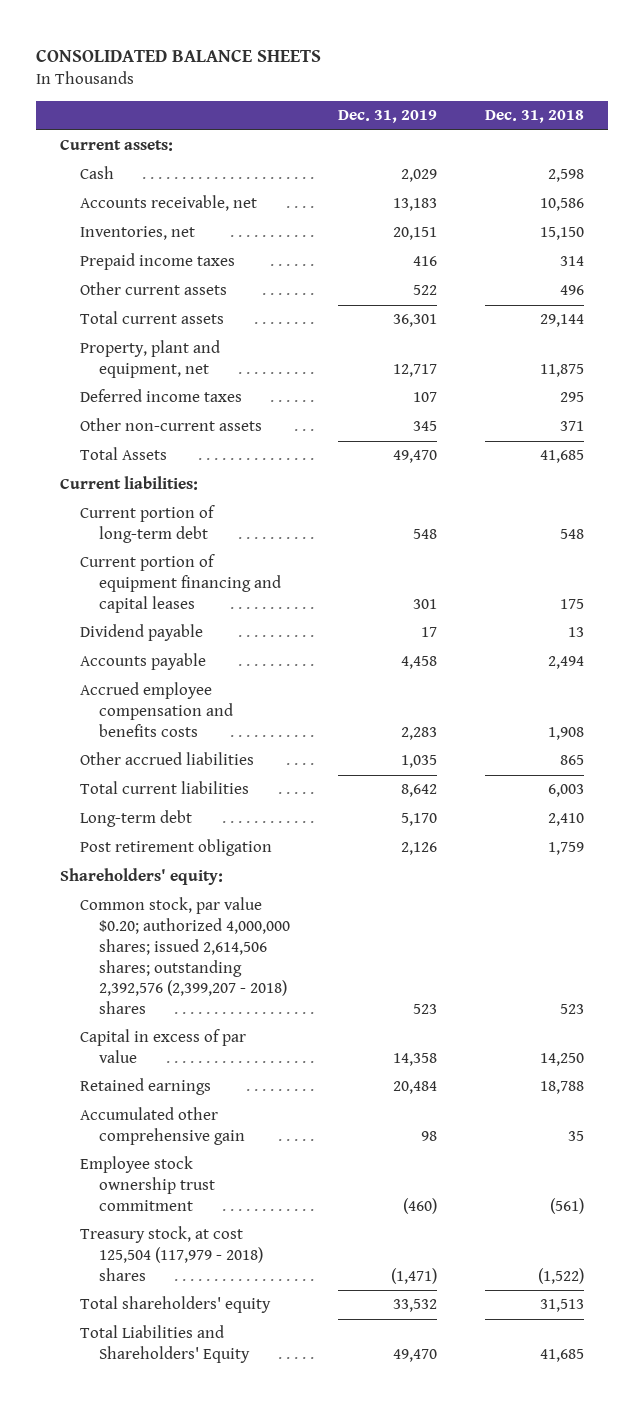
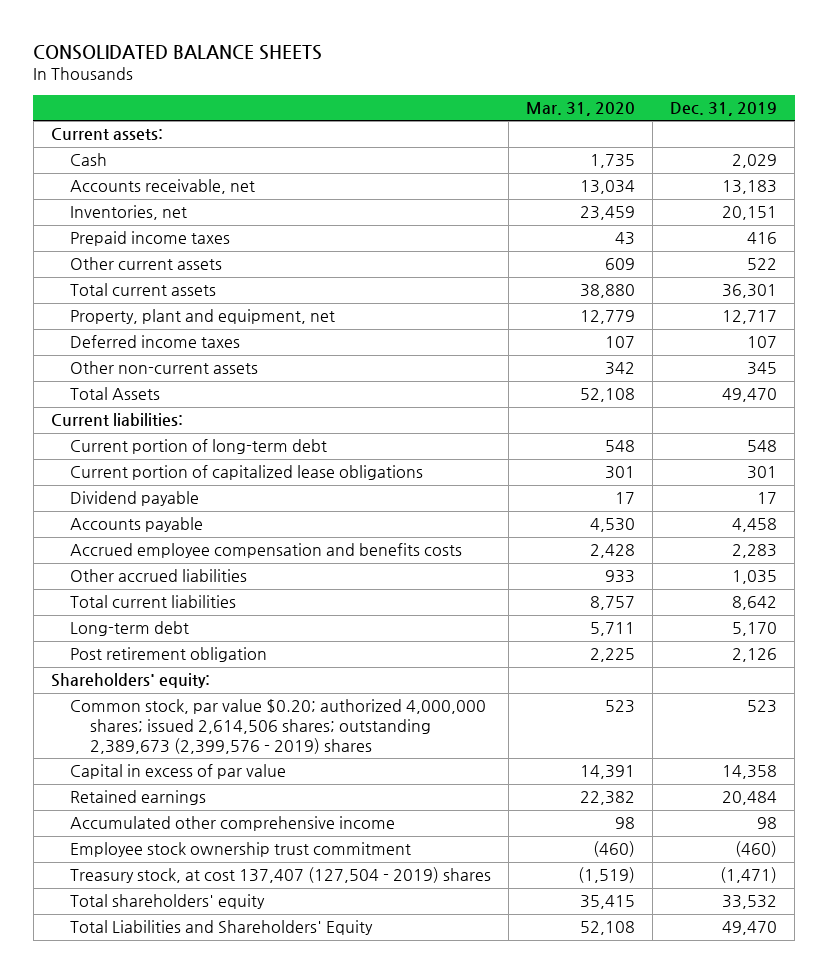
- | Dec. 31, 2019 | Dec. 31, 2018
+ | Mar. 31, 2020 | Dec. 31, 2019
- Current portion of equipment financing and capital leases | 301 | 175
+ Current portion of capitalized lease obligations | 301 | 301
- Common stock, par value $0.20; authorized 4,000,000 shares; issued 2,614,506 shares; outstanding 2,392,576 (2,399,207 - 2018) shares | 523 | 523
+ Common stock, par value $0.20; authorized 4,000,000 shares; issued 2,614,506 shares; outstanding 2,389,673 (2,399,576 - 2019) shares | 523 | 523
- Accumulated other comprehensive gain | 98 | 35
+ Accumulated other comprehensive income | 98 | 98
- Treasury stock, at cost 125,504 (117,979 - 2018) shares | (1,471) | (1,522)
+ Treasury stock, at cost 137,407 (127,504 - 2019) shares | (1,519) | (1,471)

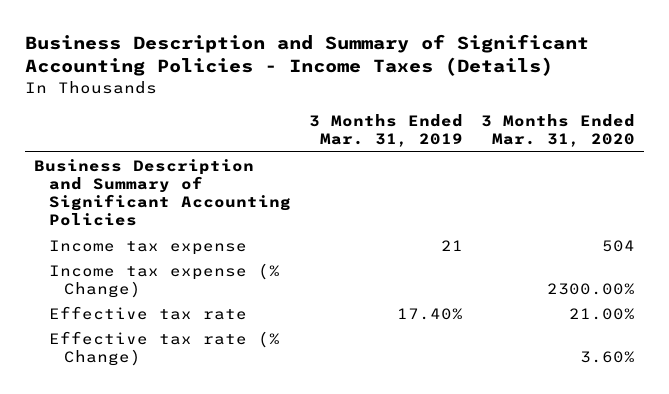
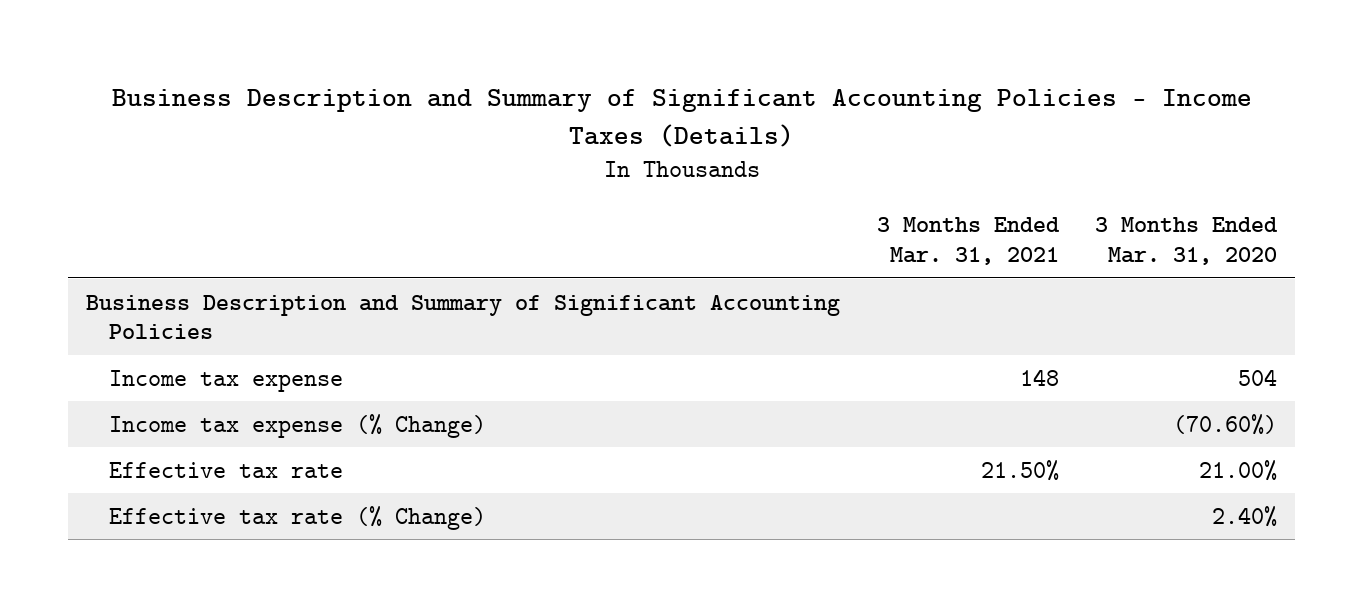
- | 3 Months Ended Mar. 31, 2019 | 3 Months Ended Mar. 31, 2020
+ | 3 Months Ended Mar. 31, 2021 | 3 Months Ended Mar. 31, 2020
- Income tax expense (% Change) | | 2300.00%
+ Income tax expense (% Change) | | (70.60%)
- Effective tax rate (% Change) | | 3.60%
+ Effective tax rate (% Change) | | 2.40%

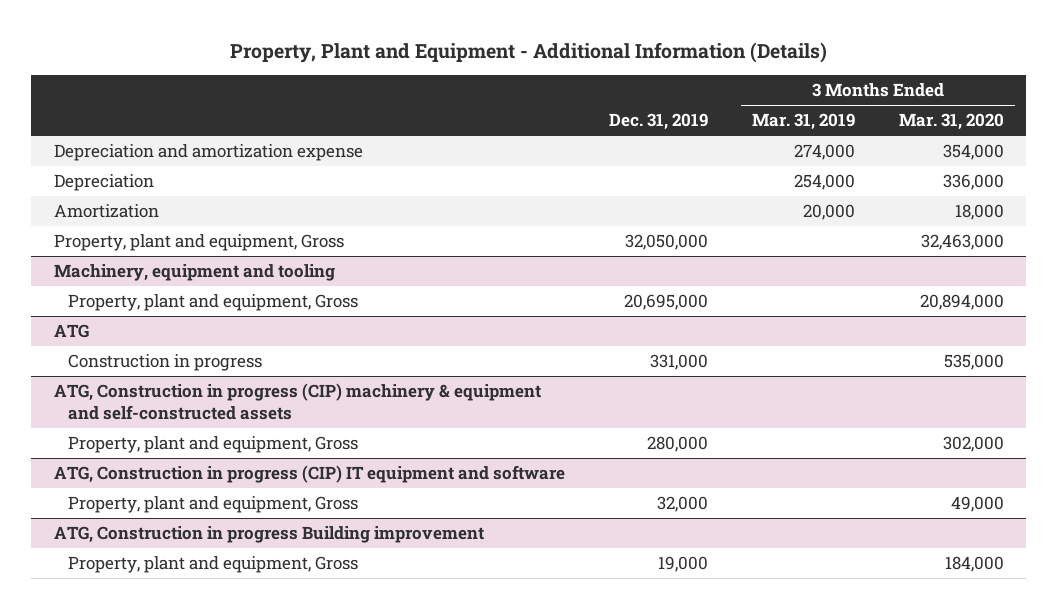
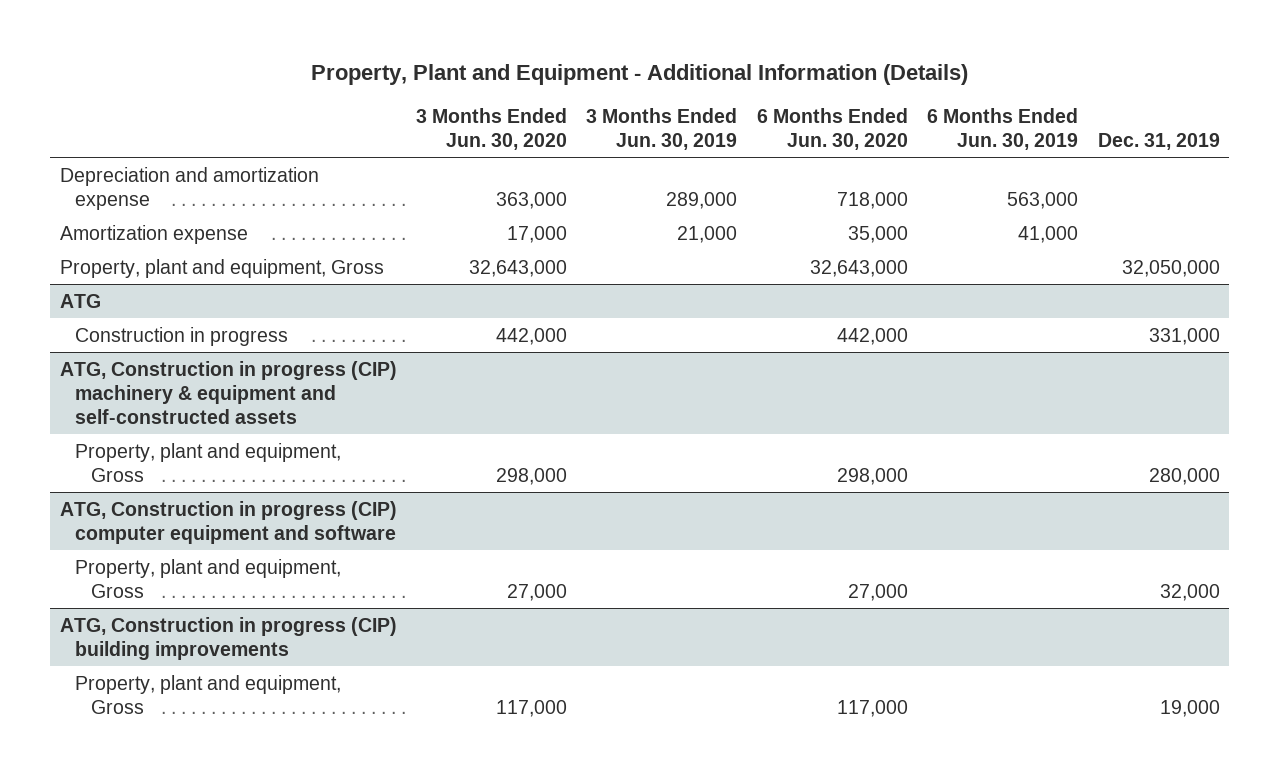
- | Dec. 31, 2019 | 3 Months Ended Mar. 31, 2019 | 3 Months Ended Mar. 31, 2020
+ | 3 Months Ended Jun. 30, 2020 | 3 Months Ended Jun. 30, 2019 | 6 Months Ended Jun. 30, 2020 | 6 Months Ended Jun. 30, 2019 | Dec. 31, 2019
- Depreciation | | 254,000 | 336,000
- Amortization | | 20,000 | 18,000
+ Amortization expense | 17,000 | 21,000 | 35,000 | 41,000 |
- Machinery, equipment and tooling
- Property, plant and equipment, Gross | 20,695,000 | | 20,894,000
- ATG, Construction in progress (CIP) IT equipment and software
+ ATG, Construction in progress (CIP) computer equipment and software
- ATG, Construction in progress Building improvement
+ ATG, Construction in progress (CIP) building improvements

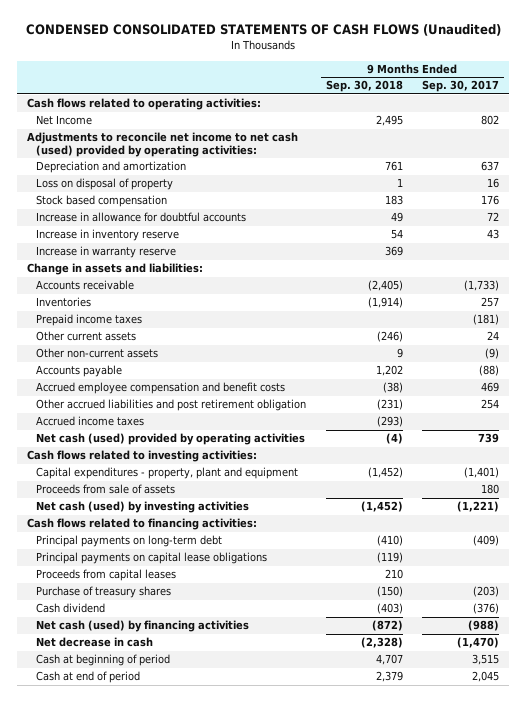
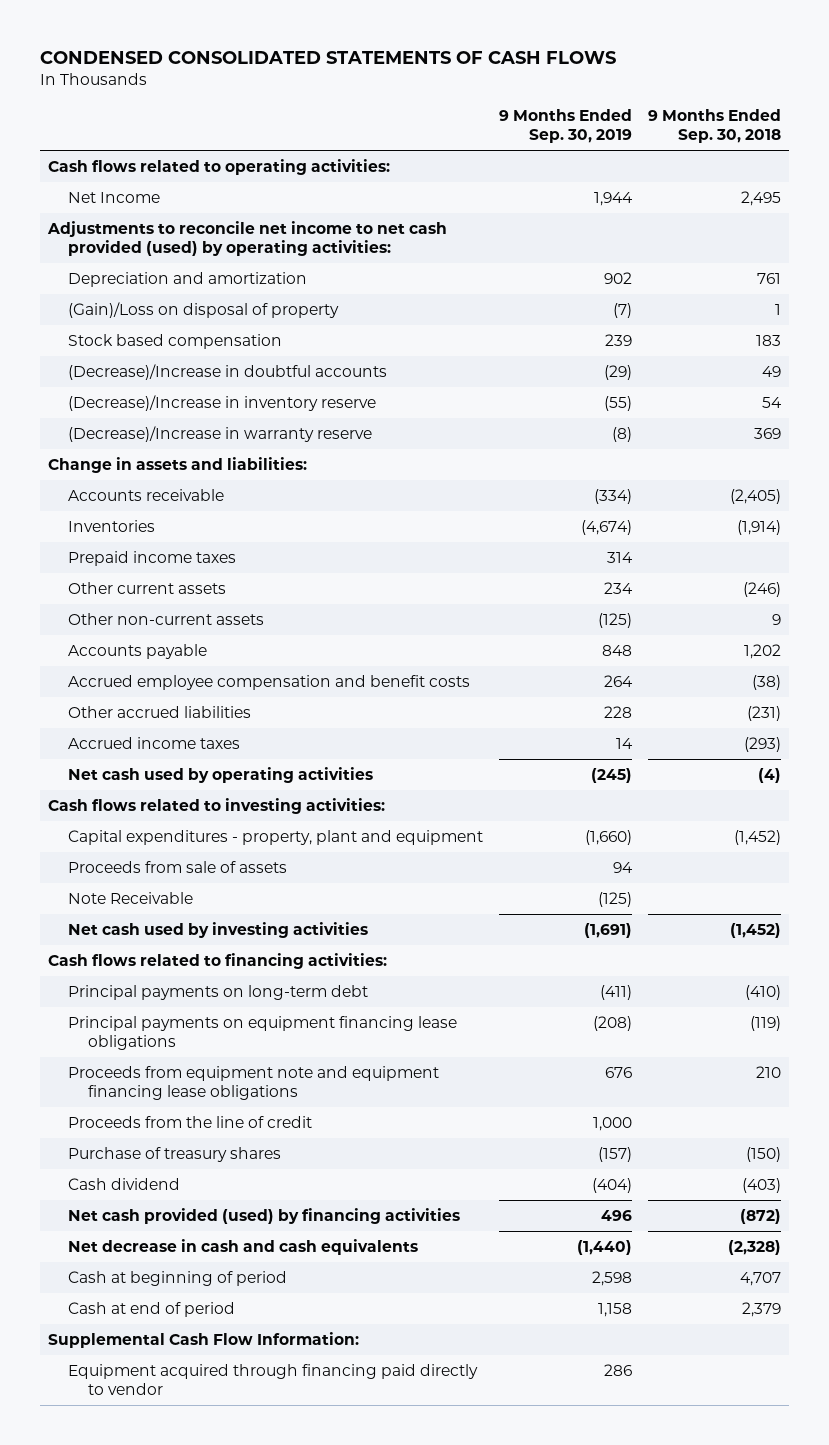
- CONDENSED CONSOLIDATED STATEMENTS OF CASH FLOWS (Unaudited)
+ CONDENSED CONSOLIDATED STATEMENTS OF CASH FLOWS
- | 9 Months Ended Sep. 30, 2018 | 9 Months Ended Sep. 30, 2017
+ | 9 Months Ended Sep. 30, 2019 | 9 Months Ended Sep. 30, 2018
- Adjustments to reconcile net income to net cash (used) provided by operating activities:
+ Adjustments to reconcile net income to net cash provided (used) by operating activities:
- Loss on disposal of property | 1 | 16
+ (Gain)/Loss on disposal of property | (7) | 1
- Increase in allowance for doubtful accounts | 49 | 72
- Increase in inventory reserve | 54 | 43
- Increase in warranty reserve | 369 |
+ (Decrease)/Increase in doubtful accounts | (29) | 49
+ (Decrease)/Increase in inventory reserve | (55) | 54
+ (Decrease)/Increase in warranty reserve | (8) | 369
- Other accrued liabilities and post retirement obligation | (231) | 254
+ Other accrued liabilities | 228 | (231)
- Net cash (used) provided by operating activities | (4) | 739
+ Net cash used by operating activities | (245) | (4)
- Net cash (used) by investing activities | (1,452) | (1,221)
+ Note Receivable | (125) |
+ Net cash used by investing activities | (1,691) | (1,452)
- Principal payments on capital lease obligations | (119) |
- Proceeds from capital leases | 210 |
+ Principal payments on equipment financing lease obligations | (208) | (119)
+ Proceeds from equipment note and equipment financing lease obligations | 676 | 210
+ Proceeds from the line of credit | 1,000 |
- Net cash (used) by financing activities | (872) | (988)
- Net decrease in cash | (2,328) | (1,470)
+ Net cash provided (used) by financing activities | 496 | (872)
+ Net decrease in cash and cash equivalents | (1,440) | (2,328)
+ Supplemental Cash Flow Information:
+ Equipment acquired through financing paid directly to vendor | 286 |

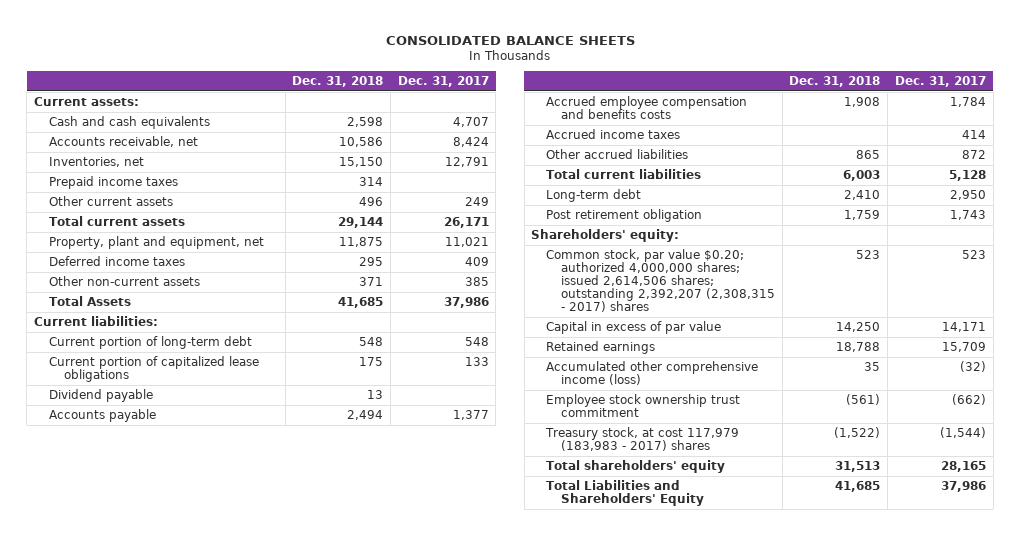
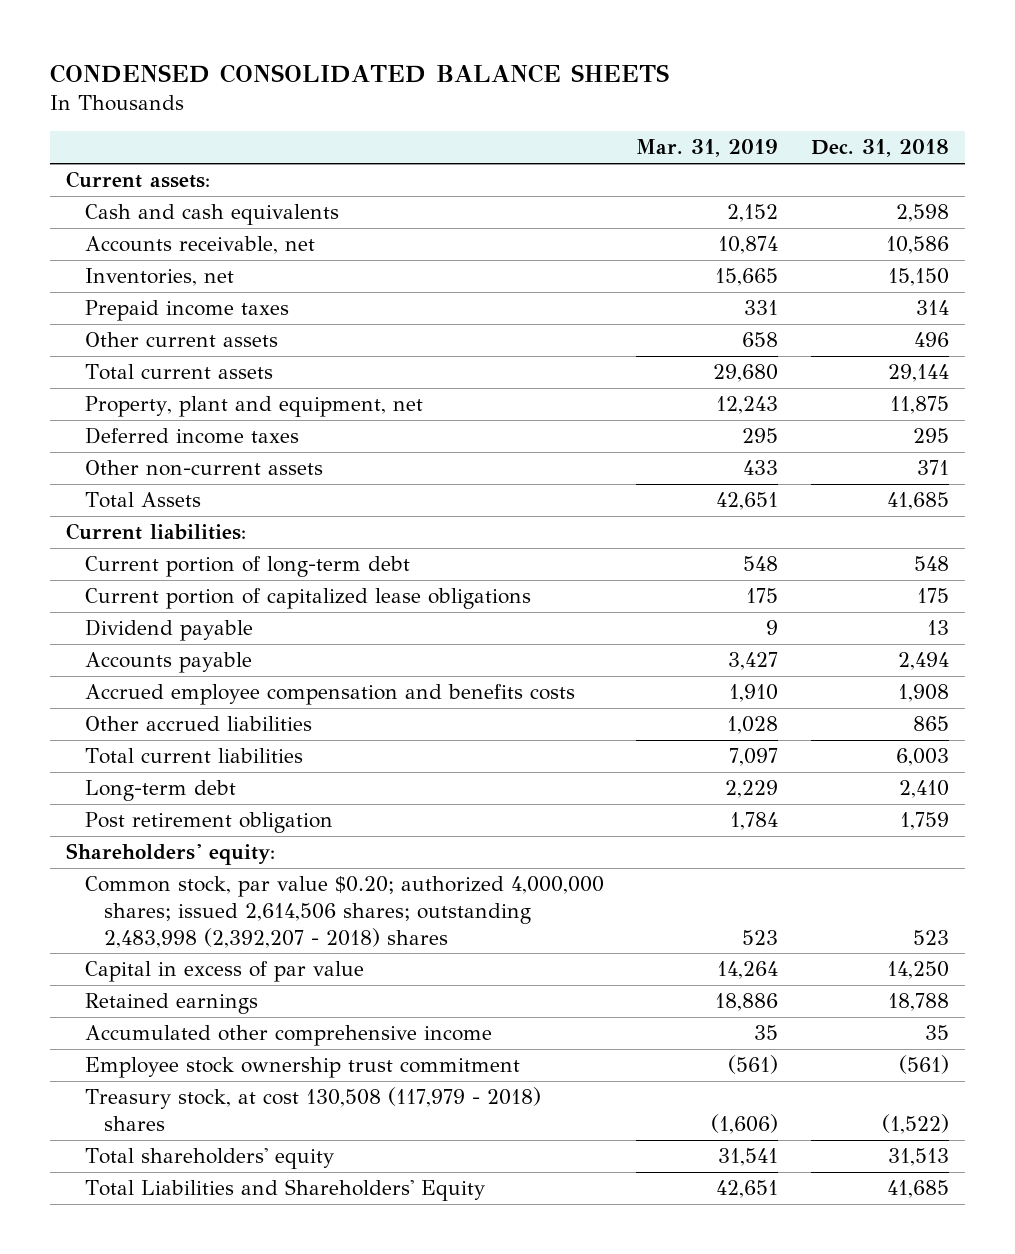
- CONSOLIDATED BALANCE SHEETS
+ CONDENSED CONSOLIDATED BALANCE SHEETS
- | Dec. 31, 2018 | Dec. 31, 2017
+ | Mar. 31, 2019 | Dec. 31, 2018
- Accrued income taxes | | 414
- Common stock, par value $0.20; authorized 4,000,000 shares; issued 2,614,506 shares; outstanding 2,392,207 (2,308,315 - 2017) shares | 523 | 523
+ Common stock, par value $0.20; authorized 4,000,000 shares; issued 2,614,506 shares; outstanding 2,483,998 (2,392,207 - 2018) shares | 523 | 523
- Accumulated other comprehensive income (loss) | 35 | (32)
+ Accumulated other comprehensive income | 35 | 35
- Treasury stock, at cost 117,979 (183,983 - 2017) shares | (1,522) | (1,544)
+ Treasury stock, at cost 130,508 (117,979 - 2018) shares | (1,606) | (1,522)

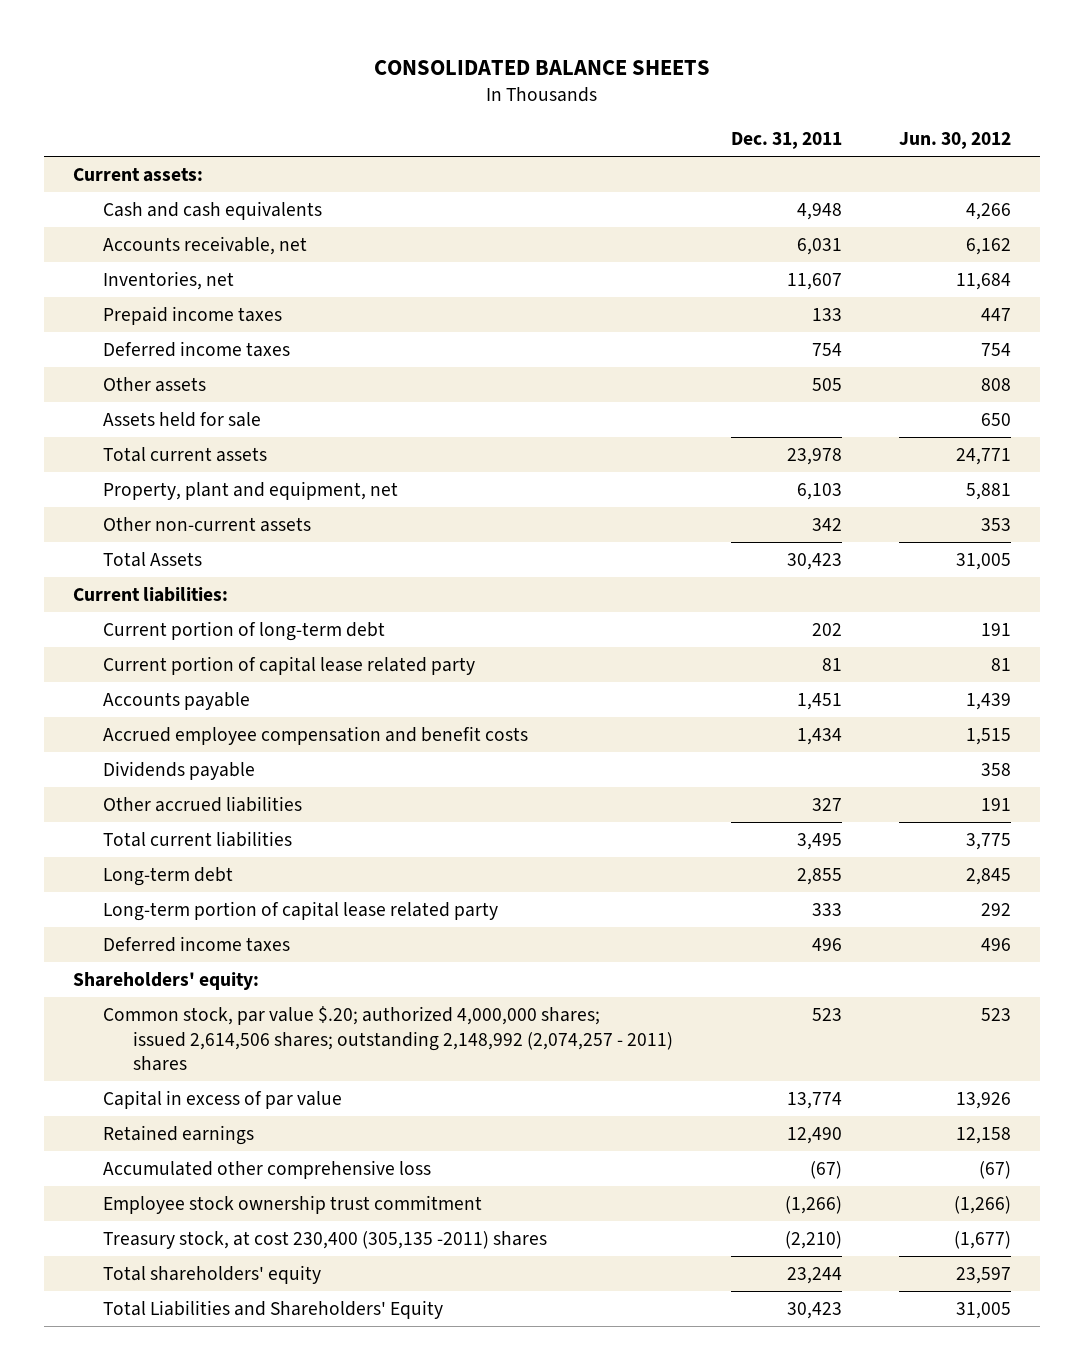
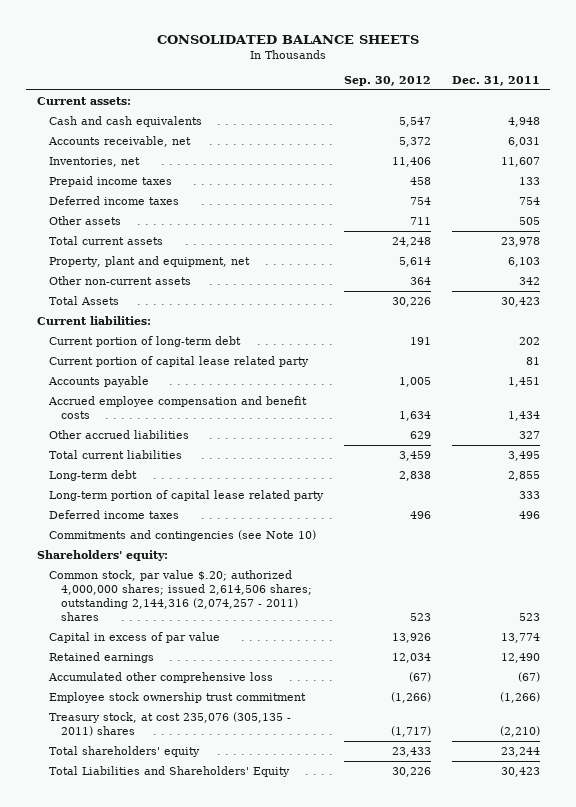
- | Dec. 31, 2011 | Jun. 30, 2012
+ | Sep. 30, 2012 | Dec. 31, 2011
- Assets held for sale | | 650
- Dividends payable | | 358
+ Commitments and contingencies (see Note 10)
- Common stock, par value $.20; authorized 4,000,000 shares; issued 2,614,506 shares; outstanding 2,148,992 (2,074,257 - 2011) shares | 523 | 523
+ Common stock, par value $.20; authorized 4,000,000 shares; issued 2,614,506 shares; outstanding 2,144,316 (2,074,257 - 2011) shares | 523 | 523
- Treasury stock, at cost 230,400 (305,135 -2011) shares | (2,210) | (1,677)
+ Treasury stock, at cost 235,076 (305,135 - 2011) shares | (1,717) | (2,210)

